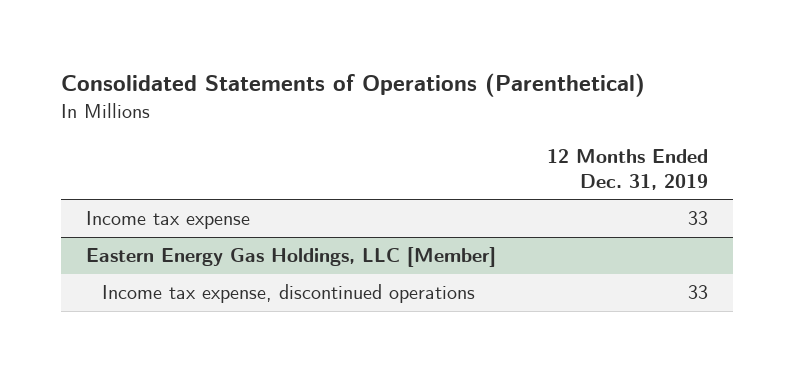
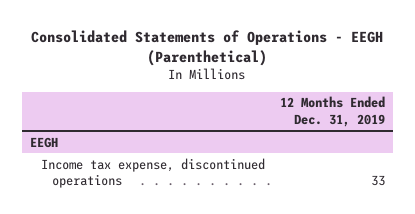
- Consolidated Statements of Operations (Parenthetical)
+ Consolidated Statements of Operations - EEGH (Parenthetical)
- Income tax expense | 33
- Eastern Energy Gas Holdings, LLC [Member]
+ EEGH

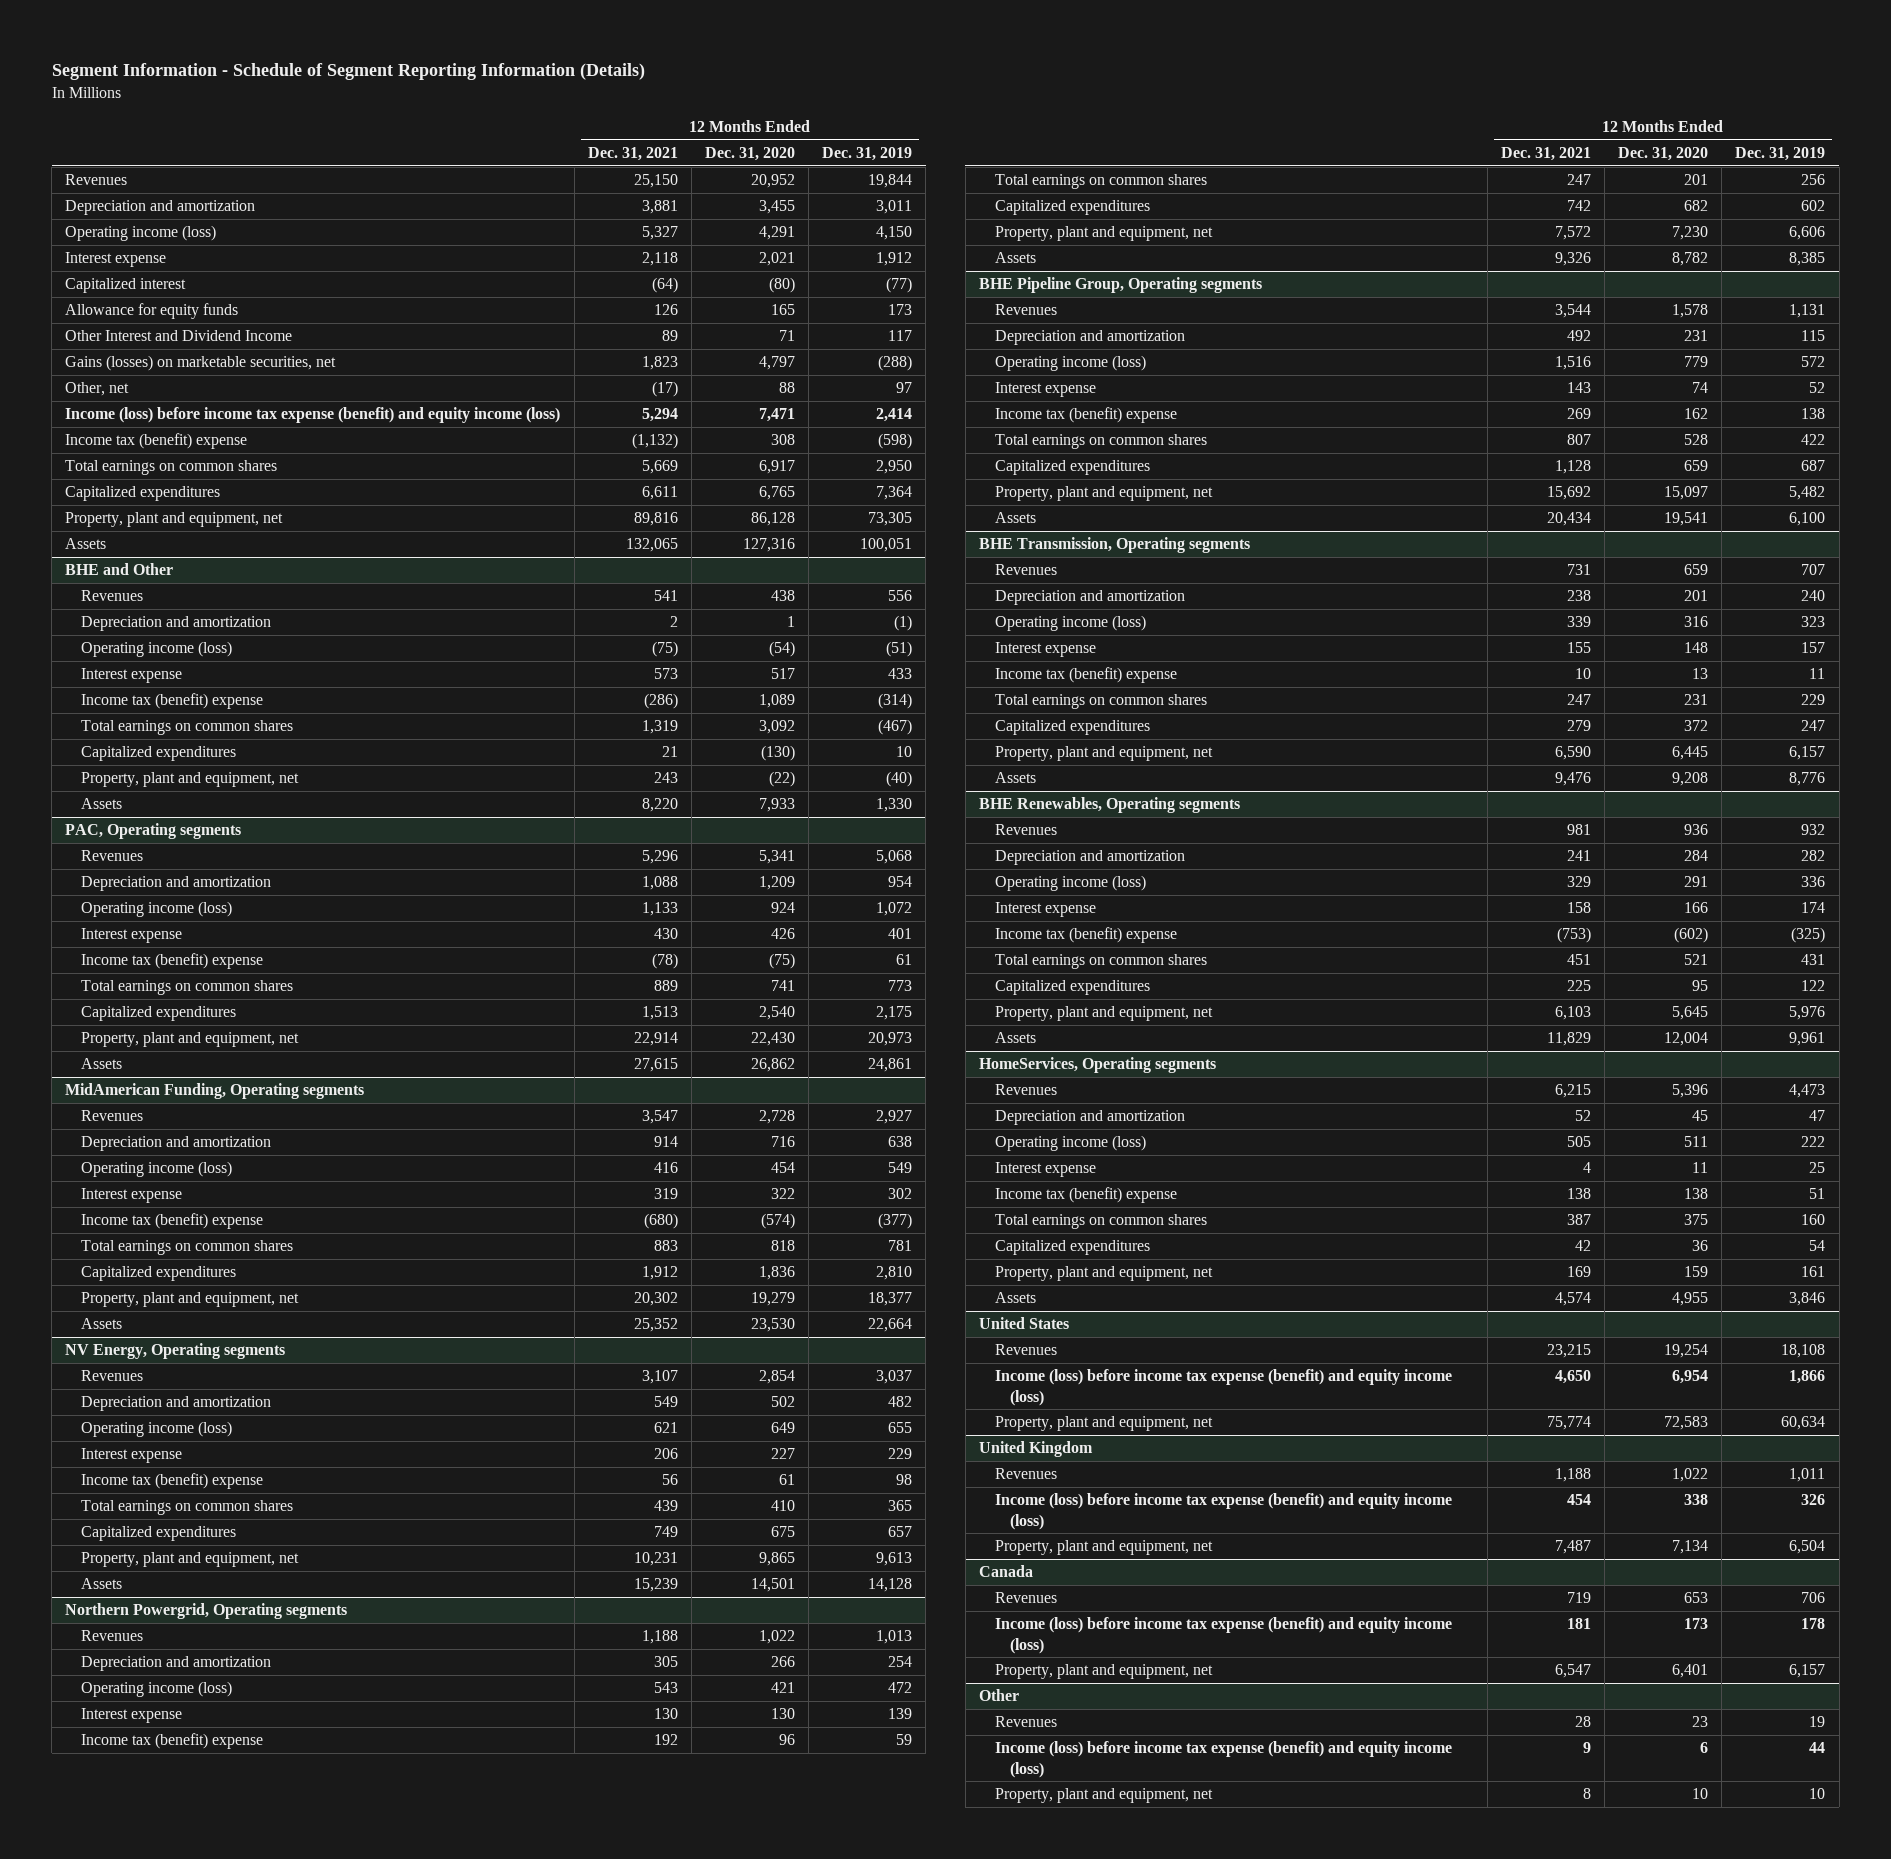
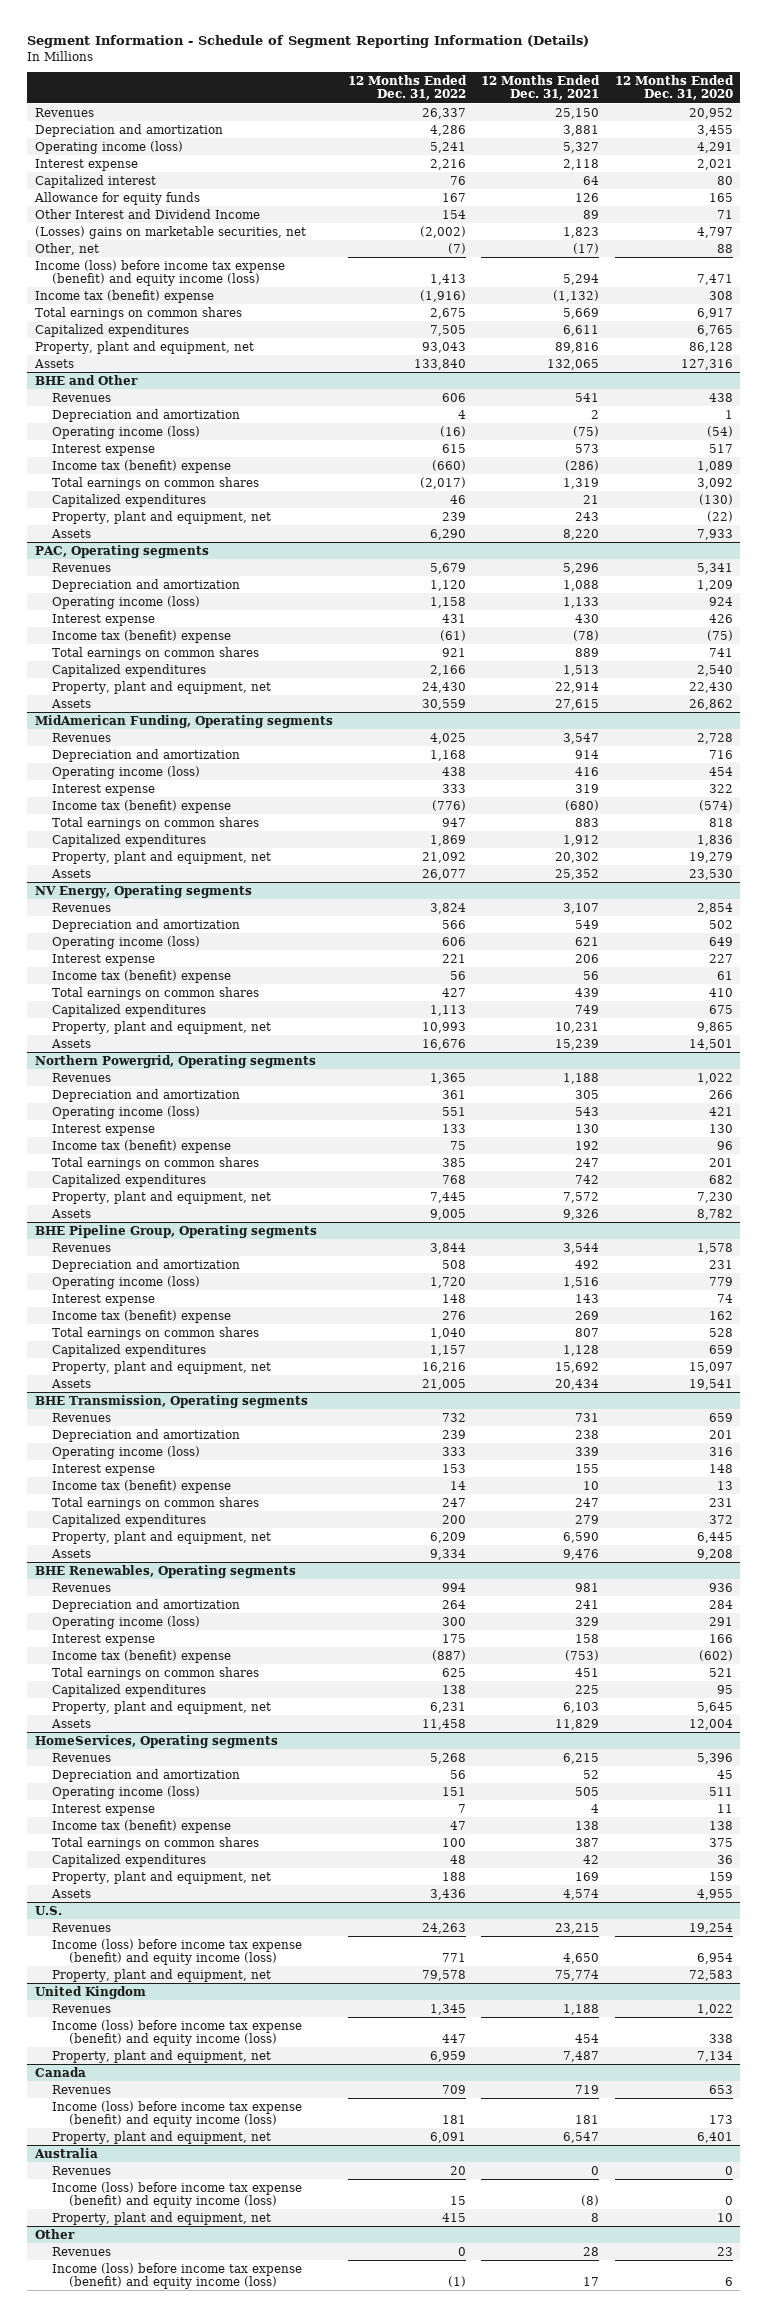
- | 12 Months Ended Dec. 31, 2021 | 12 Months Ended Dec. 31, 2020 | 12 Months Ended Dec. 31, 2019
+ | 12 Months Ended Dec. 31, 2022 | 12 Months Ended Dec. 31, 2021 | 12 Months Ended Dec. 31, 2020
- Capitalized interest | (64) | (80) | (77)
+ Capitalized interest | 76 | 64 | 80
- Gains (losses) on marketable securities, net | 1,823 | 4,797 | (288)
+ (Losses) gains on marketable securities, net | (2,002) | 1,823 | 4,797
- United States
+ U.S.
+ Australia
+ Revenues | 20 | 0 | 0
+ Income (loss) before income tax expense (benefit) and equity income (loss) | 15 | (8) | 0
+ Property, plant and equipment, net | 415 | 8 | 10
@ Other
- Income (loss) before income tax expense (benefit) and equity income (loss) | 9 | 6 | 44
- Property, plant and equipment, net | 8 | 10 | 10
+ Income (loss) before income tax expense (benefit) and equity income (loss) | (1) | 17 | 6

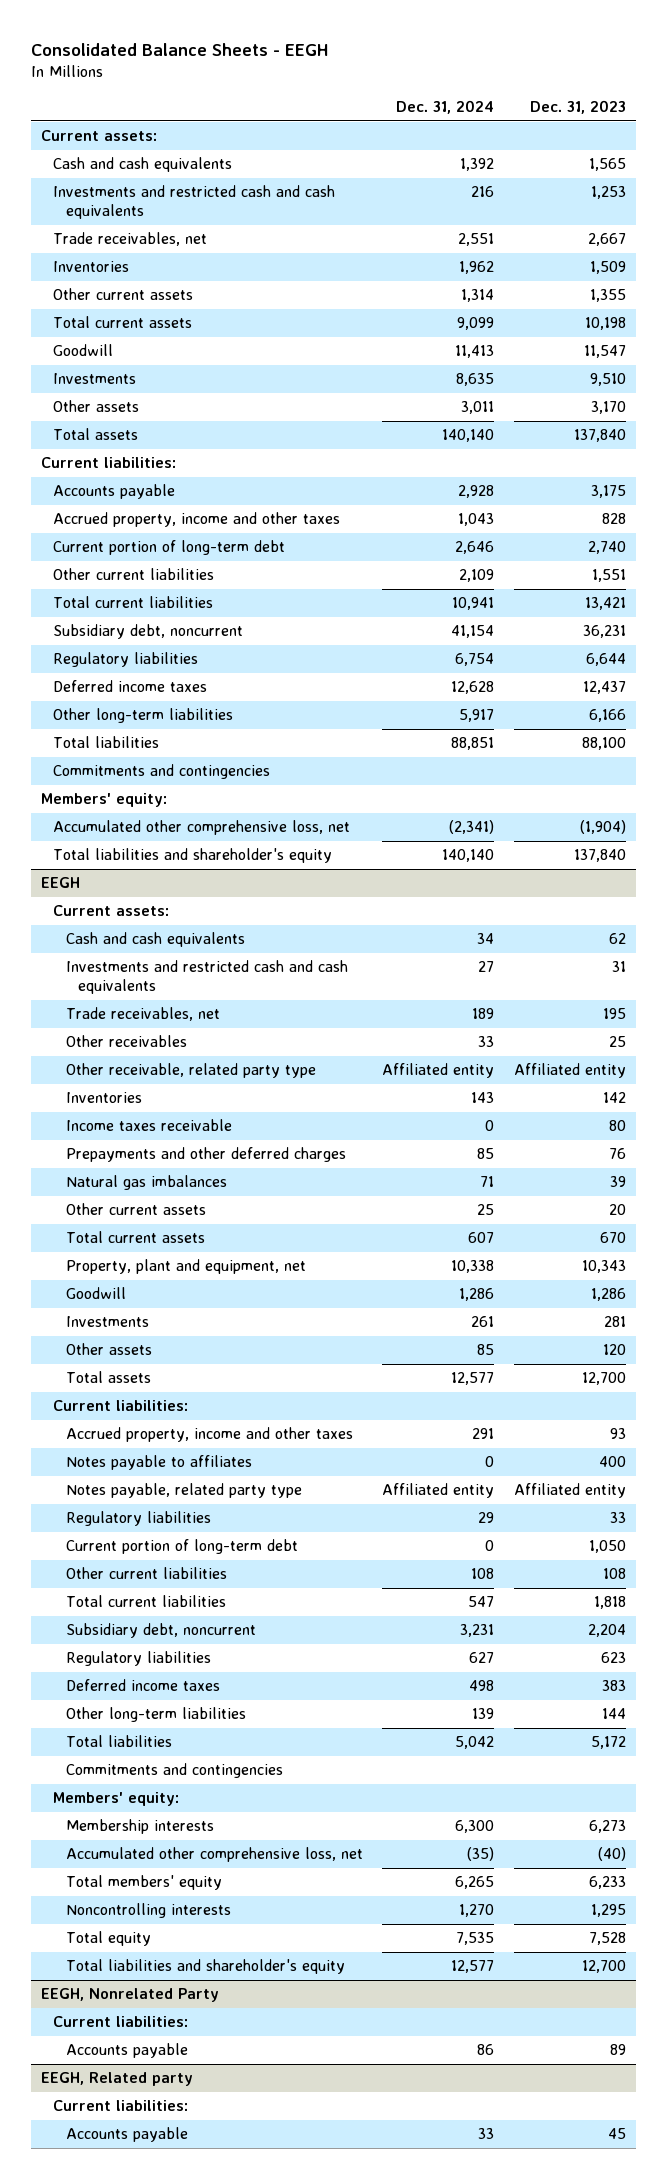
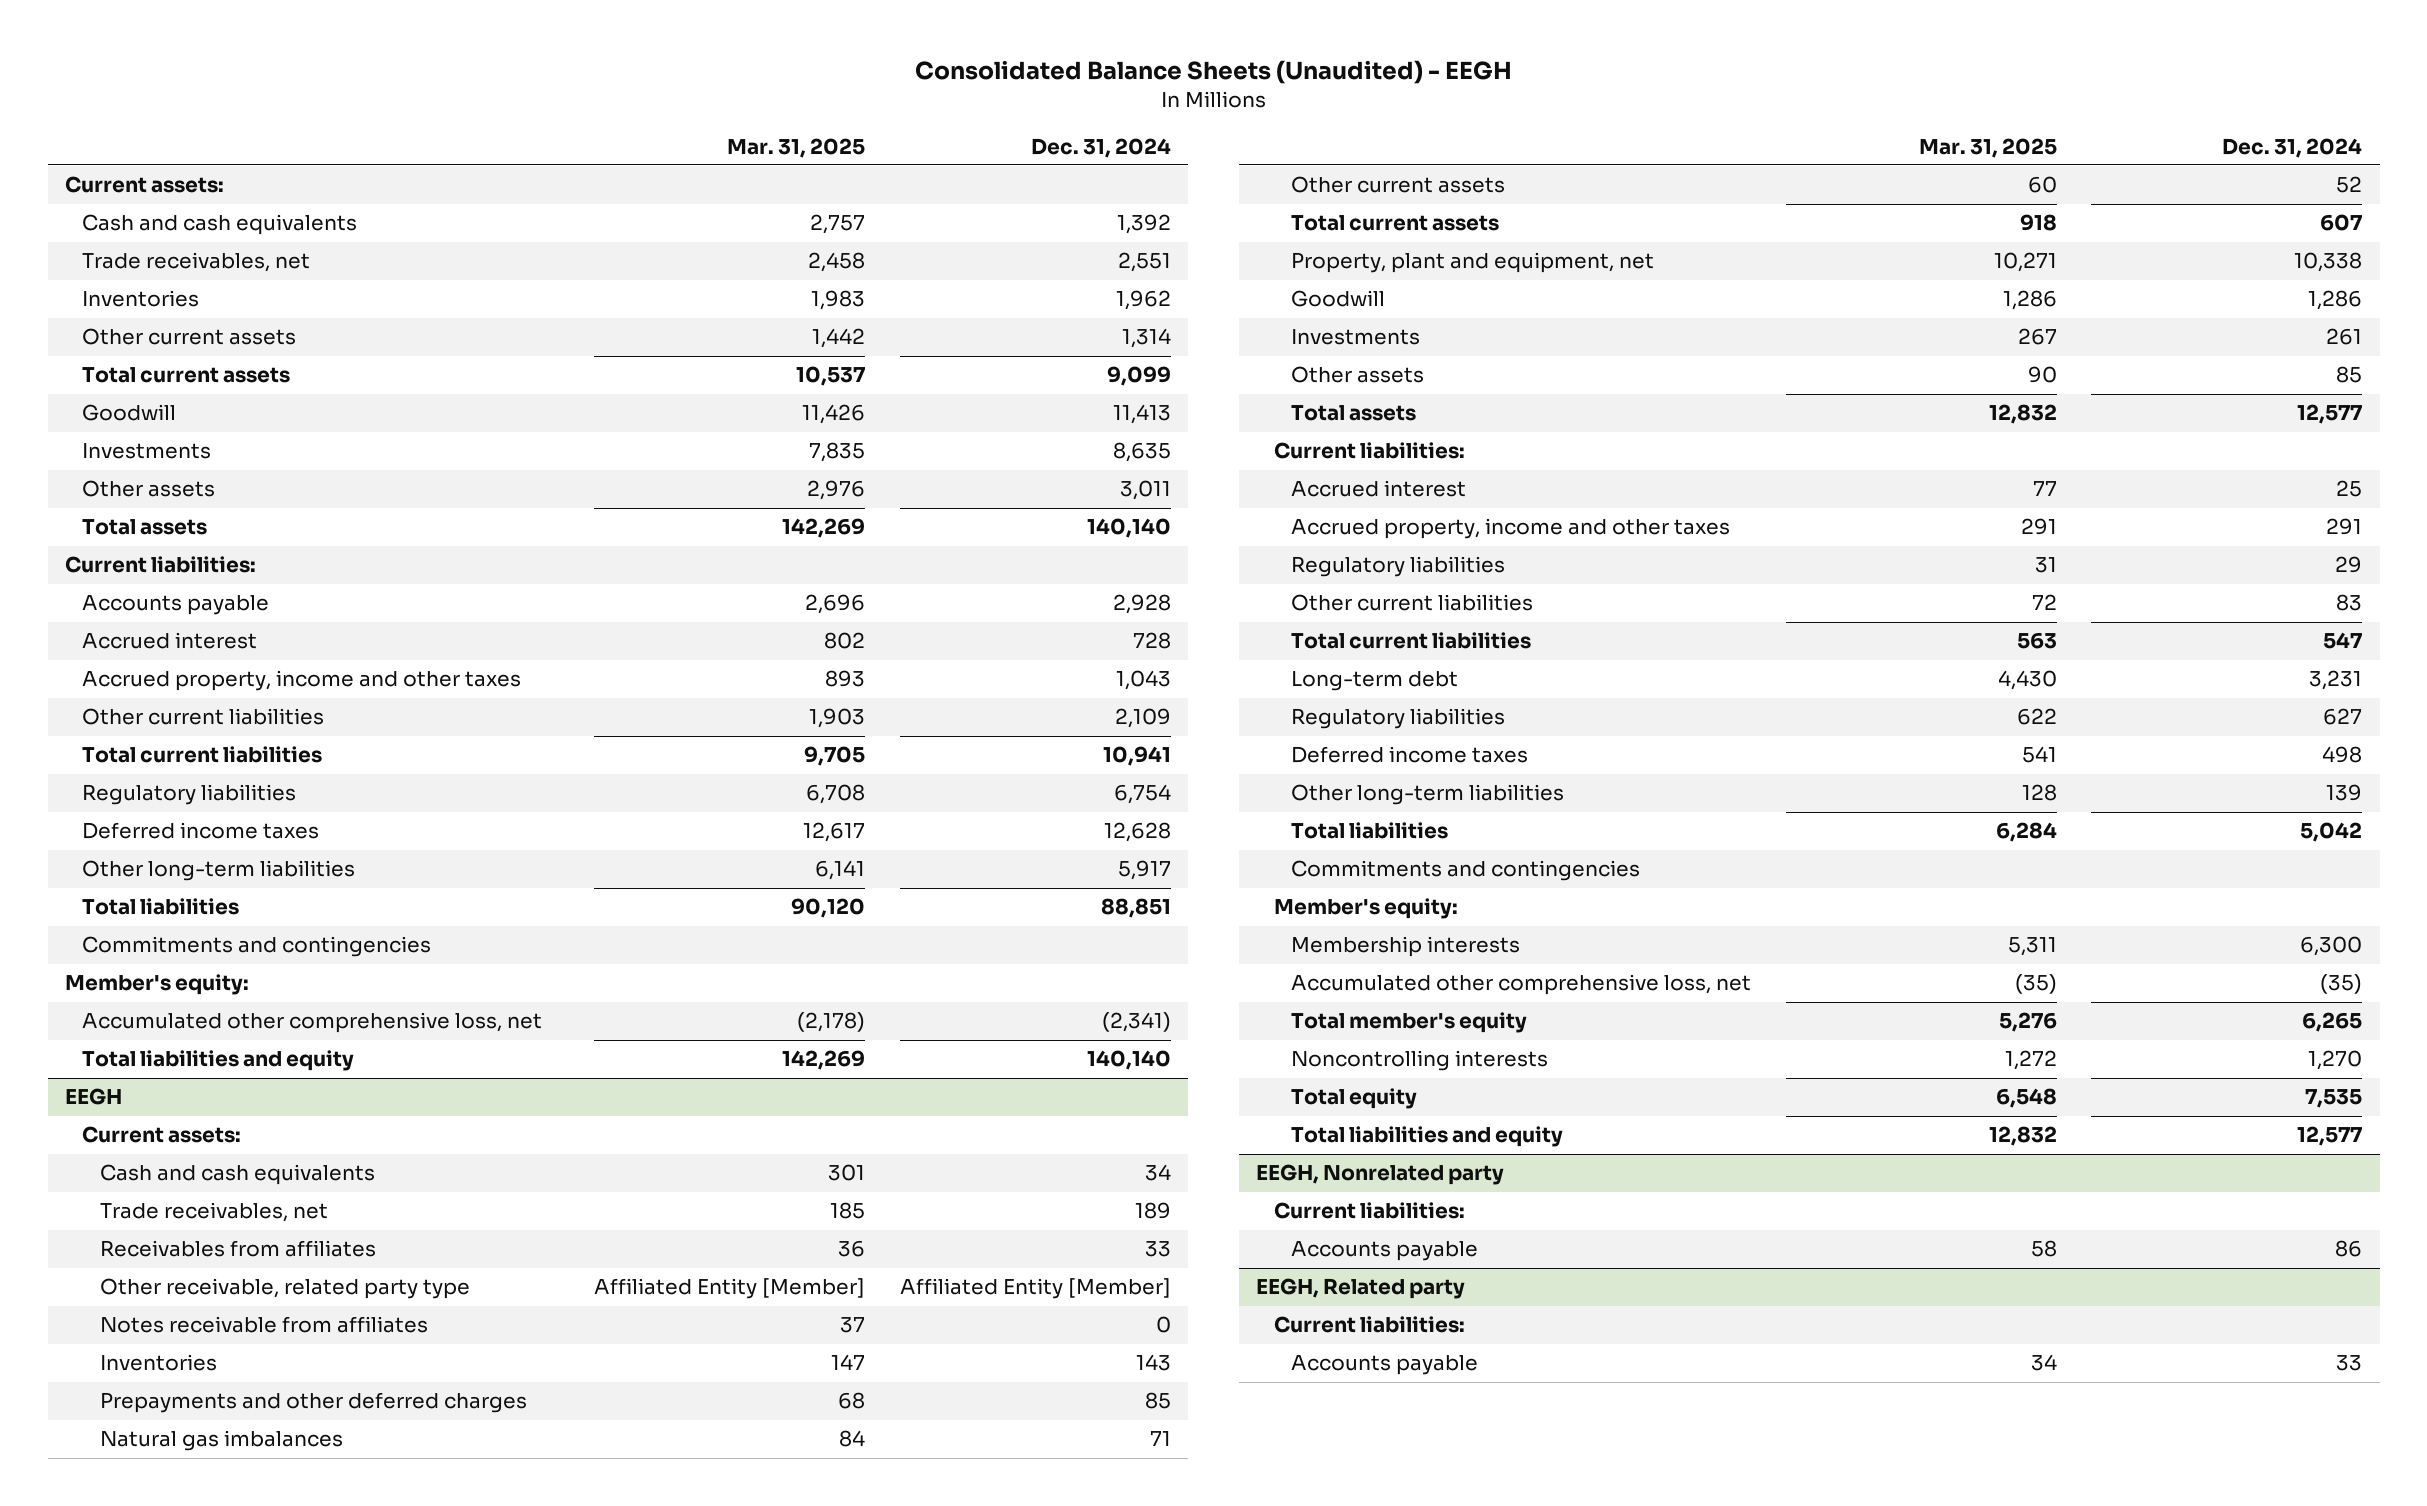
- Consolidated Balance Sheets - EEGH
+ Consolidated Balance Sheets (Unaudited) - EEGH
- | Dec. 31, 2024 | Dec. 31, 2023
+ | Mar. 31, 2025 | Dec. 31, 2024
- Investments and restricted cash and cash equivalents | 216 | 1,253
+ Accrued interest | 802 | 728
- Current portion of long-term debt | 2,646 | 2,740
- Subsidiary debt, noncurrent | 41,154 | 36,231
- Members' equity:
+ Member's equity:
- Total liabilities and shareholder's equity | 140,140 | 137,840
+ Total liabilities and equity | 142,269 | 140,140
@ EEGH
- Investments and restricted cash and cash equivalents | 27 | 31
- Other receivables | 33 | 25
- Other receivable, related party type | Affiliated entity | Affiliated entity
+ Receivables from affiliates | 36 | 33
+ Other receivable, related party type | Affiliated Entity [Member] | Affiliated Entity [Member]
+ Notes receivable from affiliates | 37 | 0
- Income taxes receivable | 0 | 80
- Other current assets | 25 | 20
+ Other current assets | 60 | 52
+ Accrued interest | 77 | 25
- Notes payable to affiliates | 0 | 400
- Notes payable, related party type | Affiliated entity | Affiliated entity
- Current portion of long-term debt | 0 | 1,050
- Other current liabilities | 108 | 108
+ Other current liabilities | 72 | 83
- Subsidiary debt, noncurrent | 3,231 | 2,204
+ Long-term debt | 4,430 | 3,231
- Members' equity:
+ Member's equity:
- Total members' equity | 6,265 | 6,233
+ Total member's equity | 5,276 | 6,265
- Total liabilities and shareholder's equity | 12,577 | 12,700
- EEGH, Nonrelated Party
@ EEGH
+ Total liabilities and equity | 12,832 | 12,577
+ EEGH, Nonrelated party

